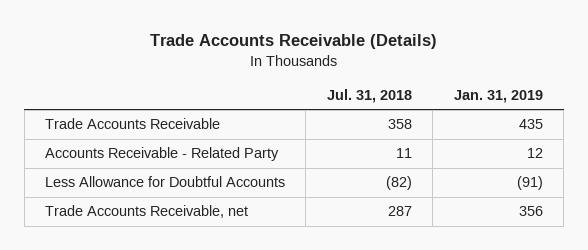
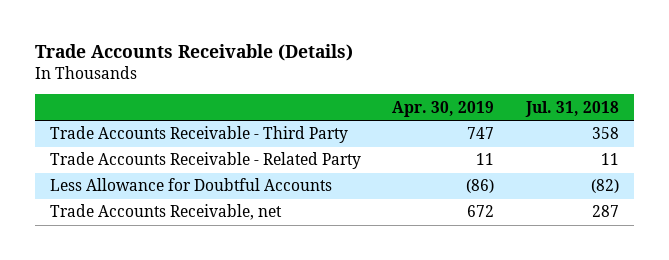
- | Jul. 31, 2018 | Jan. 31, 2019
+ | Apr. 30, 2019 | Jul. 31, 2018
- Trade Accounts Receivable | 358 | 435
- Accounts Receivable - Related Party | 11 | 12
+ Trade Accounts Receivable - Third Party | 747 | 358
+ Trade Accounts Receivable - Related Party | 11 | 11

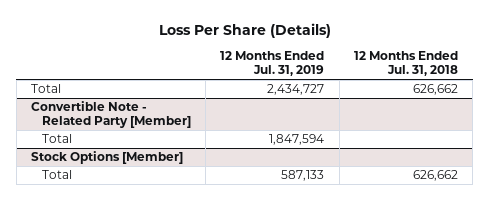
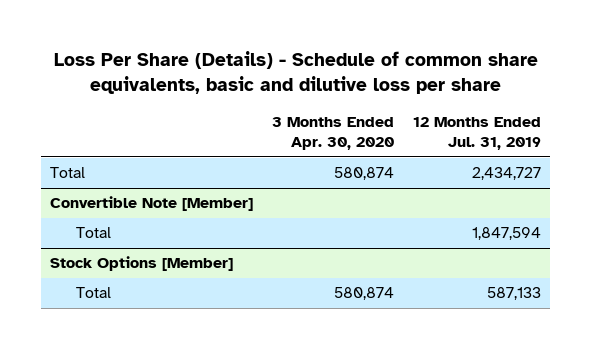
- Loss Per Share (Details)
+ Loss Per Share (Details) - Schedule of common share equivalents, basic and dilutive loss per share
- | 12 Months Ended Jul. 31, 2019 | 12 Months Ended Jul. 31, 2018
+ | 3 Months Ended Apr. 30, 2020 | 12 Months Ended Jul. 31, 2019
- Convertible Note - Related Party [Member]
+ Convertible Note [Member]

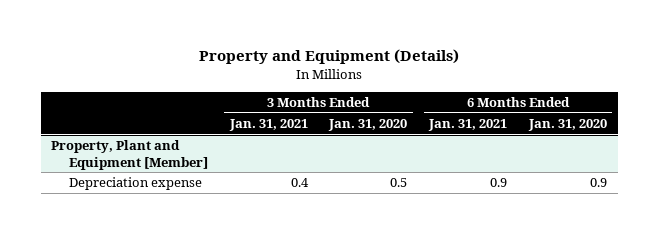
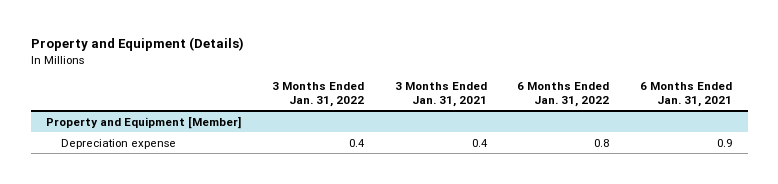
- | 3 Months Ended Jan. 31, 2021 | 3 Months Ended Jan. 31, 2020 | 6 Months Ended Jan. 31, 2021 | 6 Months Ended Jan. 31, 2020
+ | 3 Months Ended Jan. 31, 2022 | 3 Months Ended Jan. 31, 2021 | 6 Months Ended Jan. 31, 2022 | 6 Months Ended Jan. 31, 2021
- Property, Plant and Equipment [Member]
+ Property and Equipment [Member]

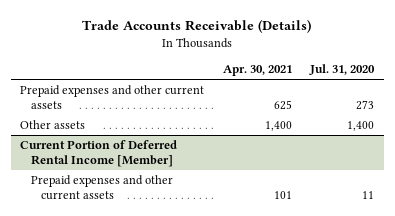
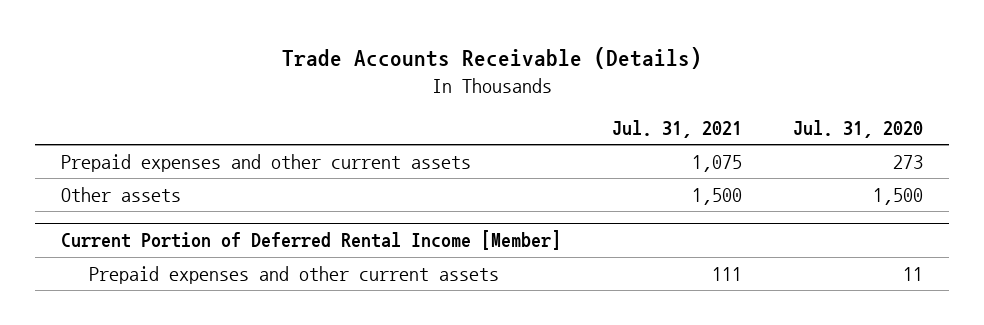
- | Apr. 30, 2021 | Jul. 31, 2020
+ | Jul. 31, 2021 | Jul. 31, 2020
- Other assets | 1,400 | 1,400
+ Other assets | 1,500 | 1,500

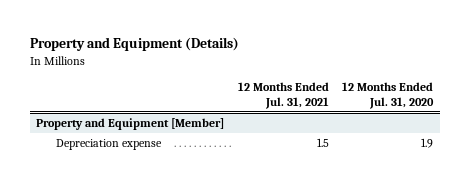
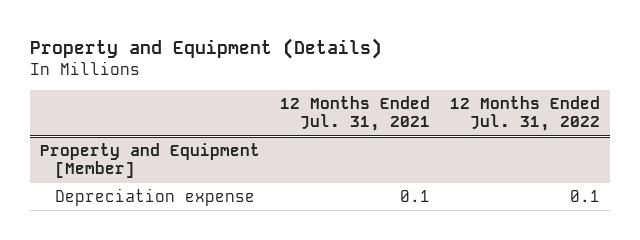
- | 12 Months Ended Jul. 31, 2021 | 12 Months Ended Jul. 31, 2020
+ | 12 Months Ended Jul. 31, 2021 | 12 Months Ended Jul. 31, 2022
@ Property and Equipment [Member]
- Depreciation expense | 1.5 | 1.9
+ Depreciation expense | 0.1 | 0.1

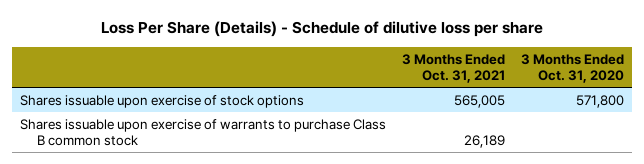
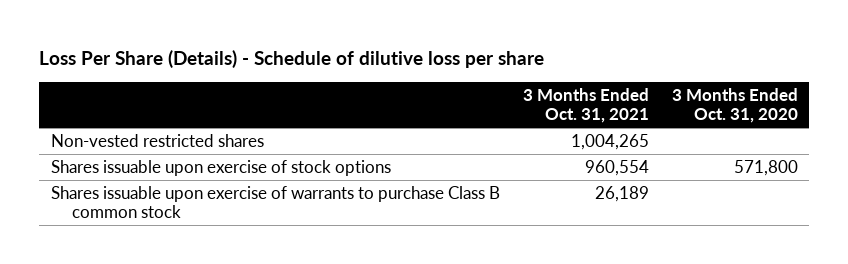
- Shares issuable upon exercise of stock options | 565,005 | 571,800
+ Non-vested restricted shares | 1,004,265 |
+ Shares issuable upon exercise of stock options | 960,554 | 571,800

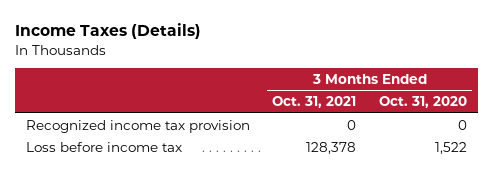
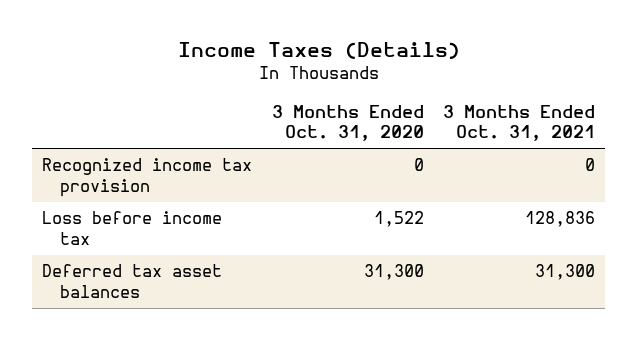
- | 3 Months Ended Oct. 31, 2021 | 3 Months Ended Oct. 31, 2020
+ | 3 Months Ended Oct. 31, 2020 | 3 Months Ended Oct. 31, 2021
- Loss before income tax | 128,378 | 1,522
+ Loss before income tax | 1,522 | 128,836
+ Deferred tax asset balances | 31,300 | 31,300

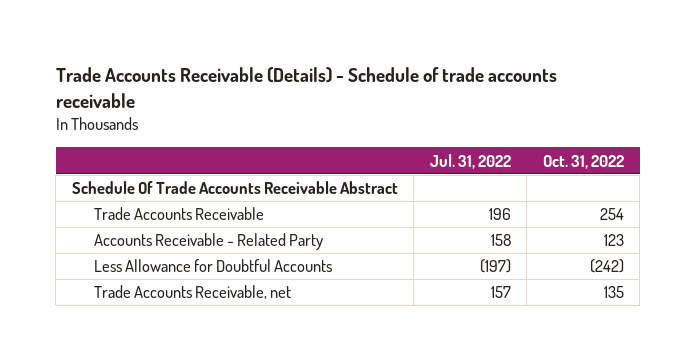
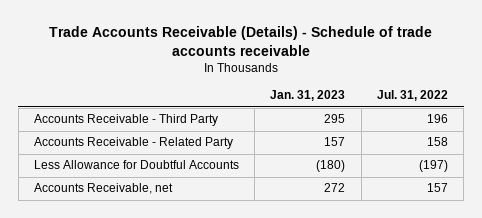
- | Jul. 31, 2022 | Oct. 31, 2022
+ | Jan. 31, 2023 | Jul. 31, 2022
- Schedule Of Trade Accounts Receivable Abstract
- Trade Accounts Receivable | 196 | 254
+ Accounts Receivable - Third Party | 295 | 196
- Trade Accounts Receivable, net | 157 | 135
+ Accounts Receivable, net | 272 | 157

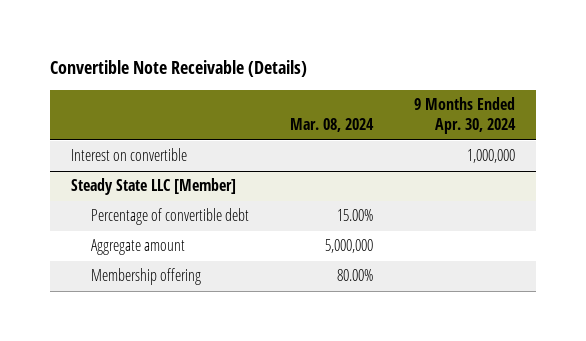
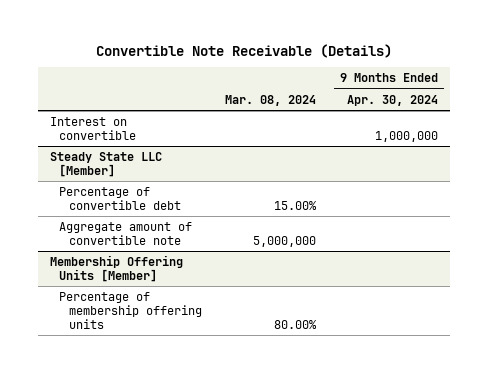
@ Steady State LLC [Member]
- Aggregate amount | 5,000,000 |
- Membership offering | 80.00% |
+ Aggregate amount of convertible note | 5,000,000 |
+ Membership Offering Units [Member]
+ Percentage of membership offering units | 80.00% |

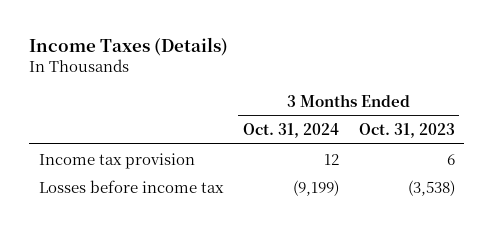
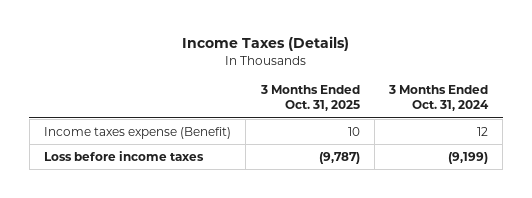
- | 3 Months Ended Oct. 31, 2024 | 3 Months Ended Oct. 31, 2023
+ | 3 Months Ended Oct. 31, 2025 | 3 Months Ended Oct. 31, 2024
- Income tax provision | 12 | 6
- Losses before income tax | (9,199) | (3,538)
+ Income taxes expense (Benefit) | 10 | 12
+ Loss before income taxes | (9,787) | (9,199)

